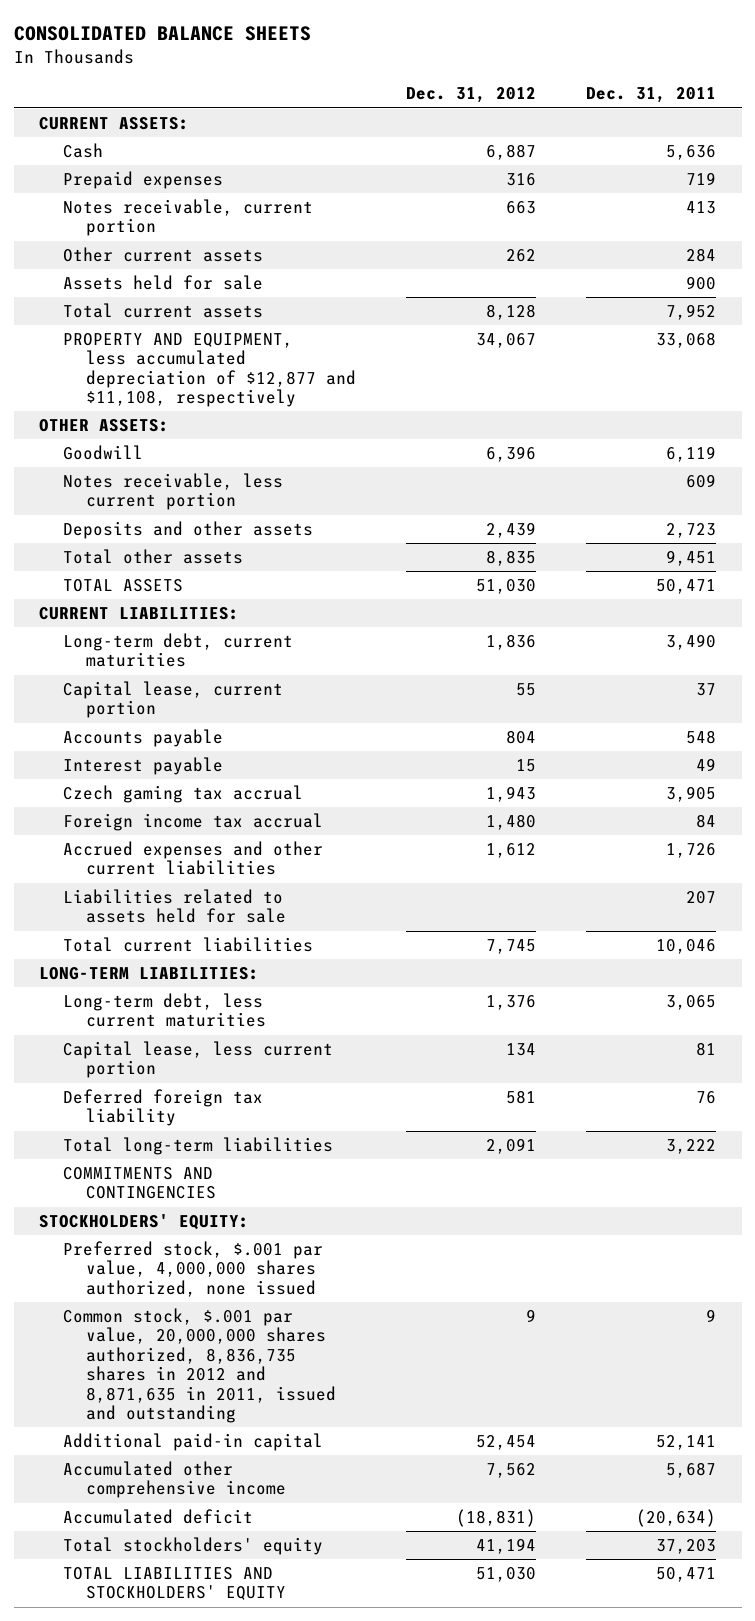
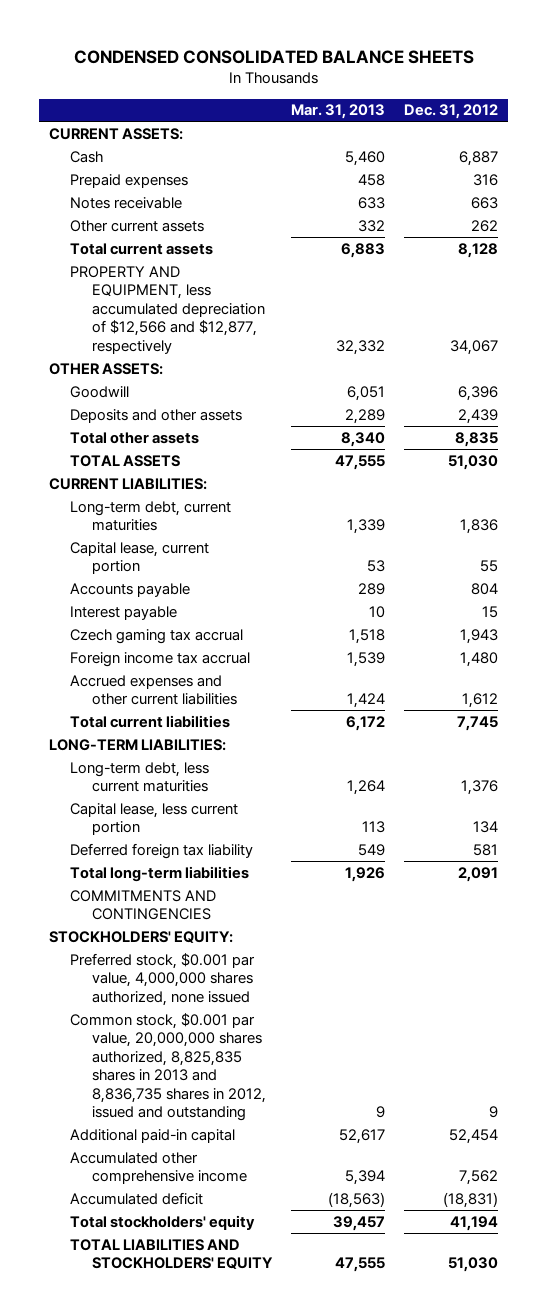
- CONSOLIDATED BALANCE SHEETS
+ CONDENSED CONSOLIDATED BALANCE SHEETS
- | Dec. 31, 2012 | Dec. 31, 2011
+ | Mar. 31, 2013 | Dec. 31, 2012
- Notes receivable, current portion | 663 | 413
+ Notes receivable | 633 | 663
- Assets held for sale | | 900
- PROPERTY AND EQUIPMENT, less accumulated depreciation of $12,877 and $11,108, respectively | 34,067 | 33,068
+ PROPERTY AND EQUIPMENT, less accumulated depreciation of $12,566 and $12,877, respectively | 32,332 | 34,067
- Notes receivable, less current portion | | 609
- Liabilities related to assets held for sale | | 207
- Preferred stock, $.001 par value, 4,000,000 shares authorized, none issued
- Common stock, $.001 par value, 20,000,000 shares authorized, 8,836,735 shares in 2012 and 8,871,635 in 2011, issued and outstanding | 9 | 9
+ Preferred stock, $0.001 par value, 4,000,000 shares authorized, none issued
+ Common stock, $0.001 par value, 20,000,000 shares authorized, 8,825,835 shares in 2013 and 8,836,735 shares in 2012, issued and outstanding | 9 | 9

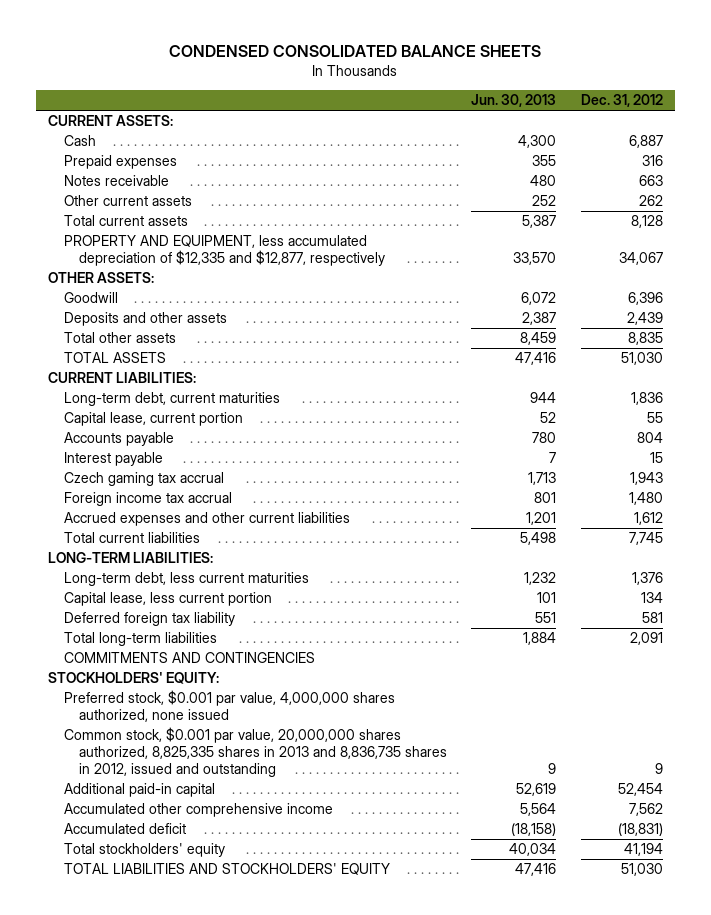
- | Mar. 31, 2013 | Dec. 31, 2012
+ | Jun. 30, 2013 | Dec. 31, 2012
- PROPERTY AND EQUIPMENT, less accumulated depreciation of $12,566 and $12,877, respectively | 32,332 | 34,067
+ PROPERTY AND EQUIPMENT, less accumulated depreciation of $12,335 and $12,877, respectively | 33,570 | 34,067
- Common stock, $0.001 par value, 20,000,000 shares authorized, 8,825,835 shares in 2013 and 8,836,735 shares in 2012, issued and outstanding | 9 | 9
+ Common stock, $0.001 par value, 20,000,000 shares authorized, 8,825,335 shares in 2013 and 8,836,735 shares in 2012, issued and outstanding | 9 | 9

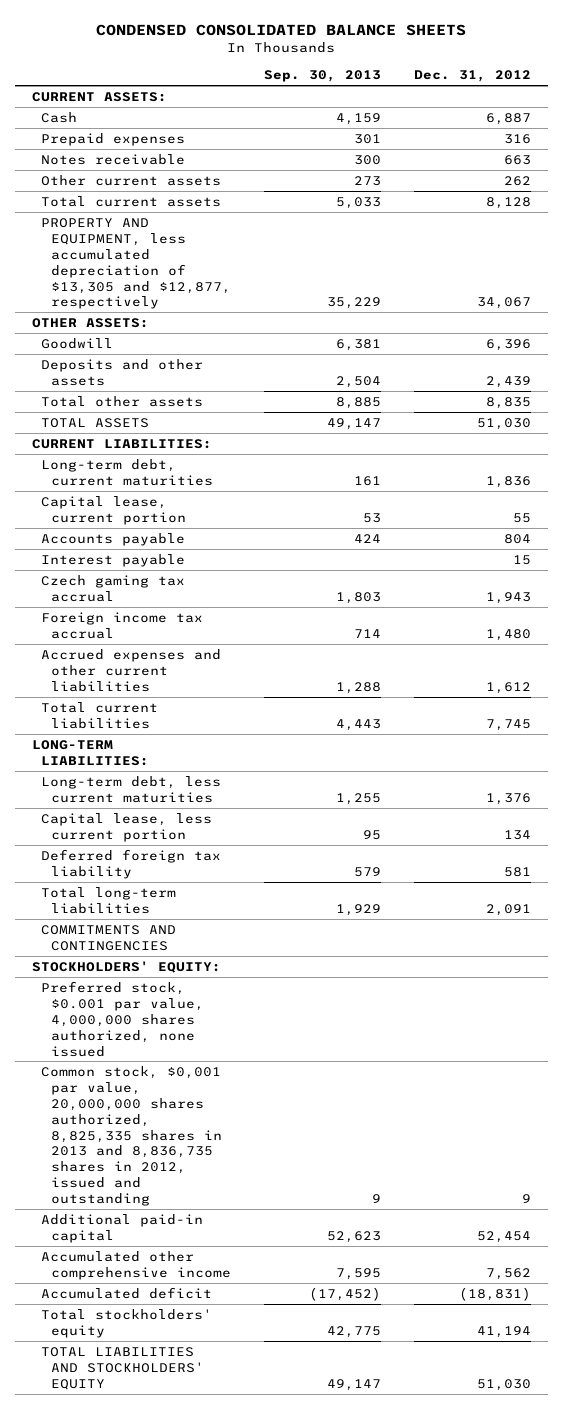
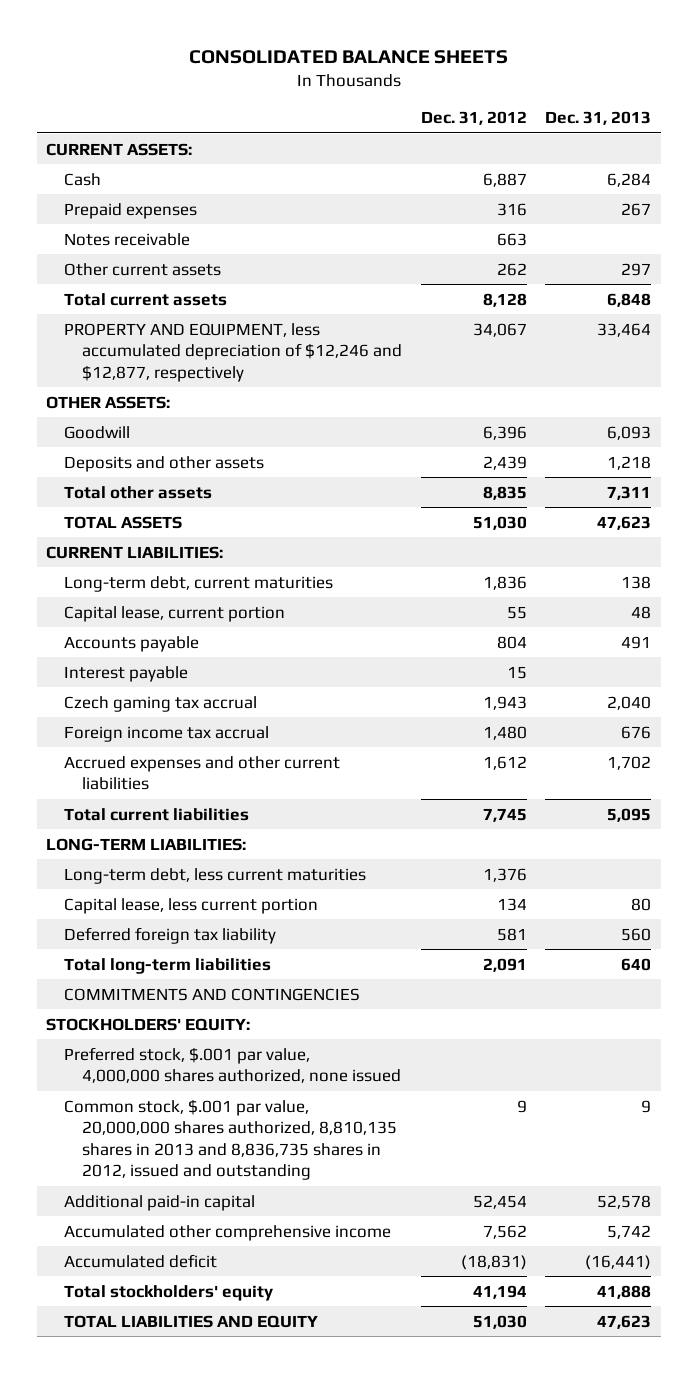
- CONDENSED CONSOLIDATED BALANCE SHEETS
+ CONSOLIDATED BALANCE SHEETS
- | Sep. 30, 2013 | Dec. 31, 2012
+ | Dec. 31, 2012 | Dec. 31, 2013
- PROPERTY AND EQUIPMENT, less accumulated depreciation of $13,305 and $12,877, respectively | 35,229 | 34,067
+ PROPERTY AND EQUIPMENT, less accumulated depreciation of $12,246 and $12,877, respectively | 34,067 | 33,464
- Preferred stock, $0.001 par value, 4,000,000 shares authorized, none issued
- Common stock, $0,001 par value, 20,000,000 shares authorized, 8,825,335 shares in 2013 and 8,836,735 shares in 2012, issued and outstanding | 9 | 9
+ Preferred stock, $.001 par value, 4,000,000 shares authorized, none issued
+ Common stock, $.001 par value, 20,000,000 shares authorized, 8,810,135 shares in 2013 and 8,836,735 shares in 2012, issued and outstanding | 9 | 9
- TOTAL LIABILITIES AND STOCKHOLDERS' EQUITY | 49,147 | 51,030
+ TOTAL LIABILITIES AND EQUITY | 51,030 | 47,623

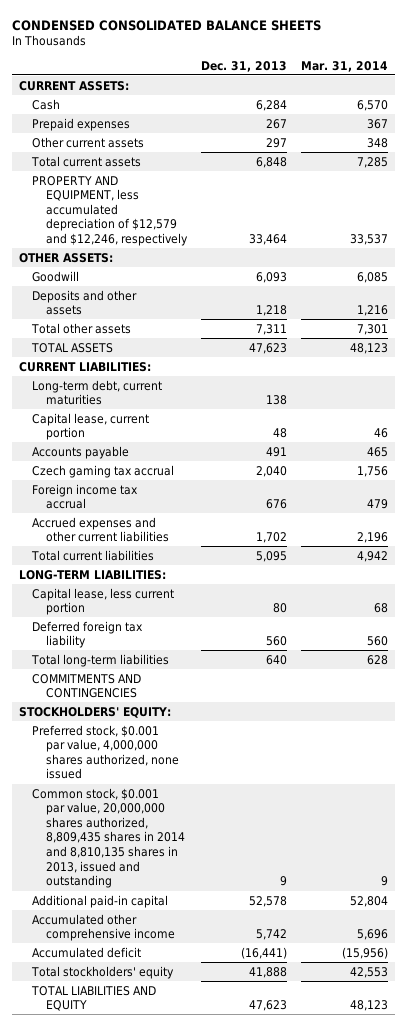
- CONSOLIDATED BALANCE SHEETS
+ CONDENSED CONSOLIDATED BALANCE SHEETS
- | Dec. 31, 2012 | Dec. 31, 2013
+ | Dec. 31, 2013 | Mar. 31, 2014
- Notes receivable | 663 |
- PROPERTY AND EQUIPMENT, less accumulated depreciation of $12,246 and $12,877, respectively | 34,067 | 33,464
+ PROPERTY AND EQUIPMENT, less accumulated depreciation of $12,579 and $12,246, respectively | 33,464 | 33,537
- Interest payable | 15 |
- Long-term debt, less current maturities | 1,376 |
- Preferred stock, $.001 par value, 4,000,000 shares authorized, none issued
- Common stock, $.001 par value, 20,000,000 shares authorized, 8,810,135 shares in 2013 and 8,836,735 shares in 2012, issued and outstanding | 9 | 9
+ Preferred stock, $0.001 par value, 4,000,000 shares authorized, none issued
+ Common stock, $0.001 par value, 20,000,000 shares authorized, 8,809,435 shares in 2014 and 8,810,135 shares in 2013, issued and outstanding | 9 | 9

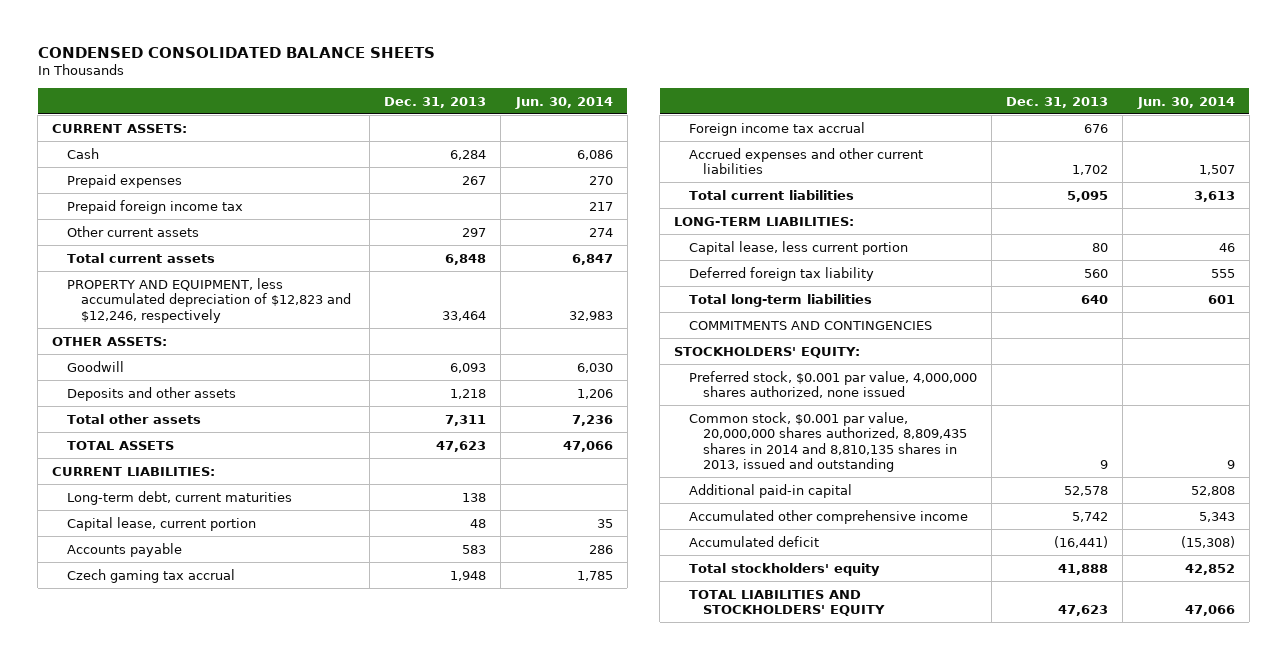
- | Dec. 31, 2013 | Mar. 31, 2014
+ | Dec. 31, 2013 | Jun. 30, 2014
+ Prepaid foreign income tax | | 217
- PROPERTY AND EQUIPMENT, less accumulated depreciation of $12,579 and $12,246, respectively | 33,464 | 33,537
+ PROPERTY AND EQUIPMENT, less accumulated depreciation of $12,823 and $12,246, respectively | 33,464 | 32,983
- Accounts payable | 491 | 465
- Czech gaming tax accrual | 2,040 | 1,756
+ Accounts payable | 583 | 286
+ Czech gaming tax accrual | 1,948 | 1,785
- TOTAL LIABILITIES AND EQUITY | 47,623 | 48,123
+ TOTAL LIABILITIES AND STOCKHOLDERS' EQUITY | 47,623 | 47,066

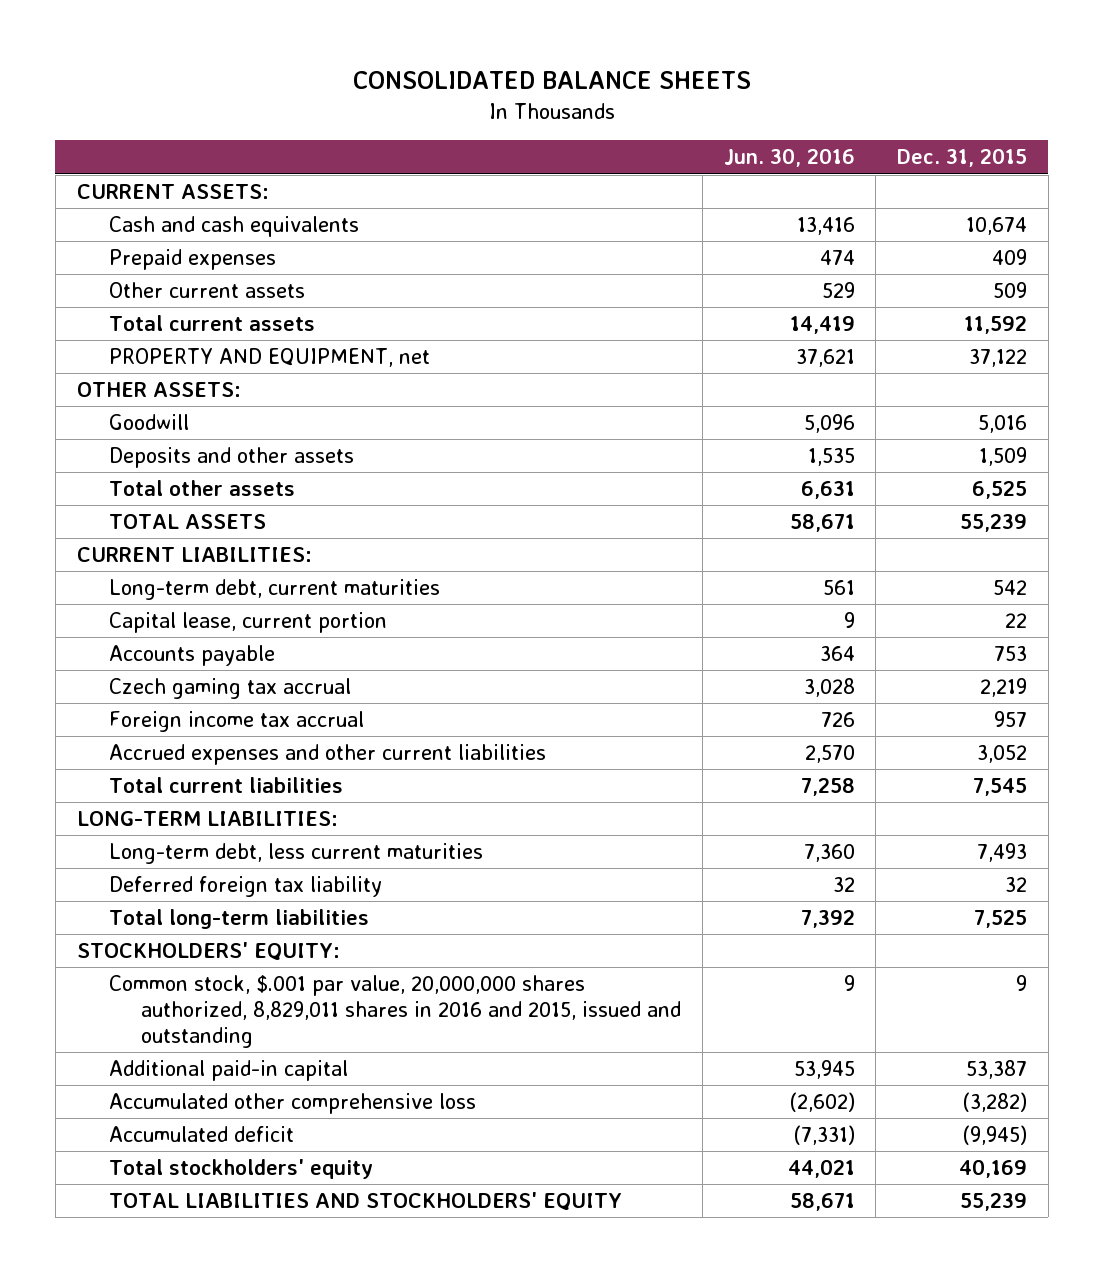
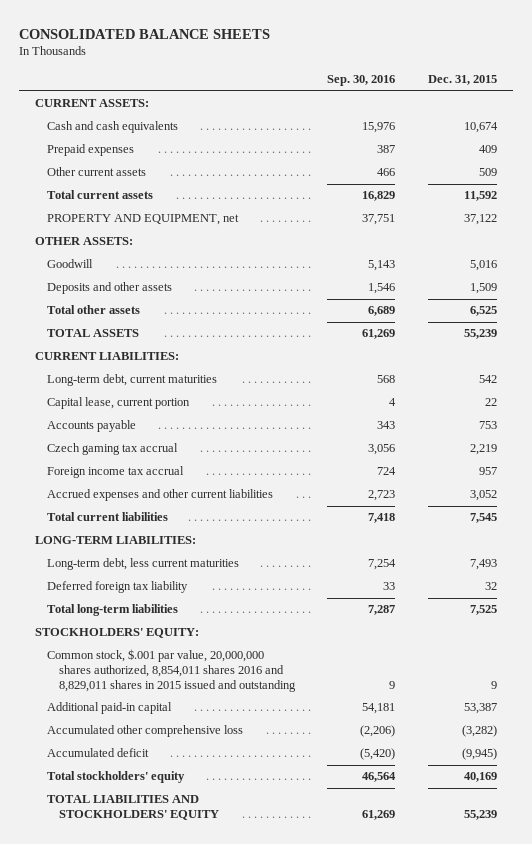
- | Jun. 30, 2016 | Dec. 31, 2015
+ | Sep. 30, 2016 | Dec. 31, 2015
- Common stock, $.001 par value, 20,000,000 shares authorized, 8,829,011 shares in 2016 and 2015, issued and outstanding | 9 | 9
+ Common stock, $.001 par value, 20,000,000 shares authorized, 8,854,011 shares 2016 and 8,829,011 shares in 2015 issued and outstanding | 9 | 9

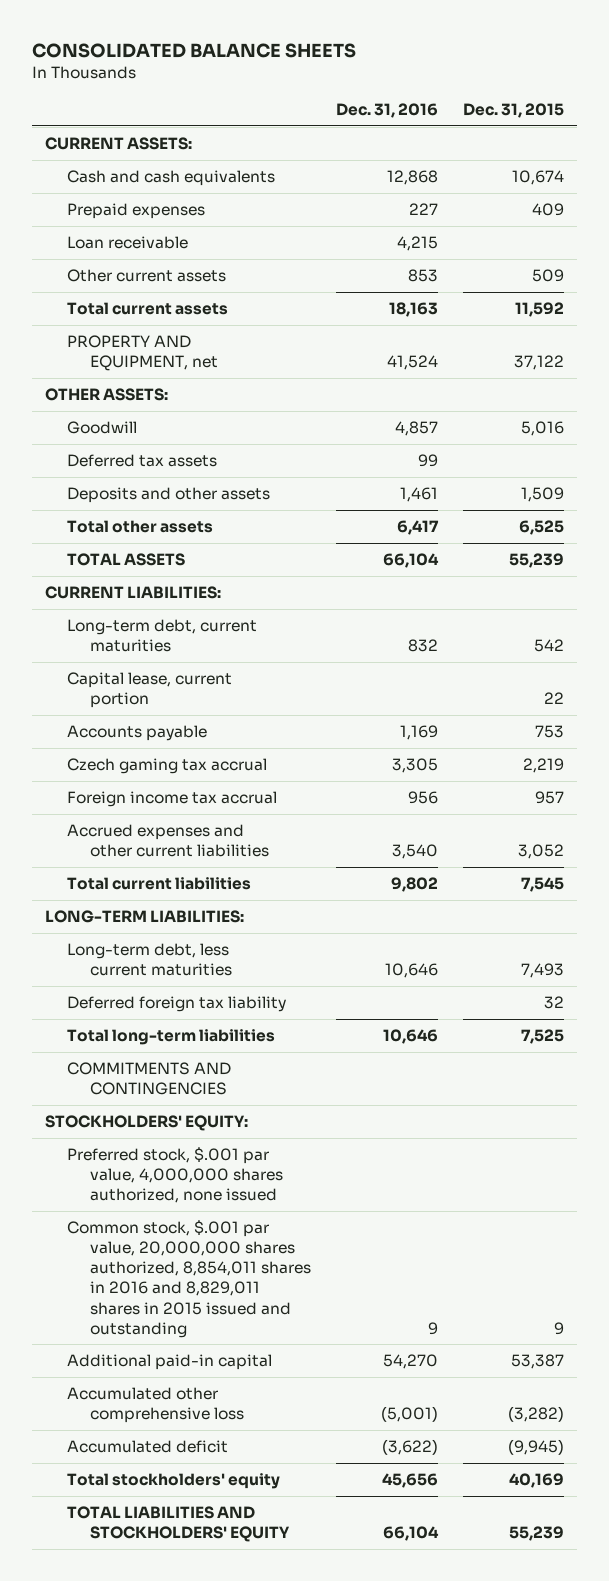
- | Sep. 30, 2016 | Dec. 31, 2015
+ | Dec. 31, 2016 | Dec. 31, 2015
+ Loan receivable | 4,215 |
+ Deferred tax assets | 99 |
+ COMMITMENTS AND CONTINGENCIES
- Common stock, $.001 par value, 20,000,000 shares authorized, 8,854,011 shares 2016 and 8,829,011 shares in 2015 issued and outstanding | 9 | 9
+ Preferred stock, $.001 par value, 4,000,000 shares authorized, none issued
+ Common stock, $.001 par value, 20,000,000 shares authorized, 8,854,011 shares in 2016 and 8,829,011 shares in 2015 issued and outstanding | 9 | 9

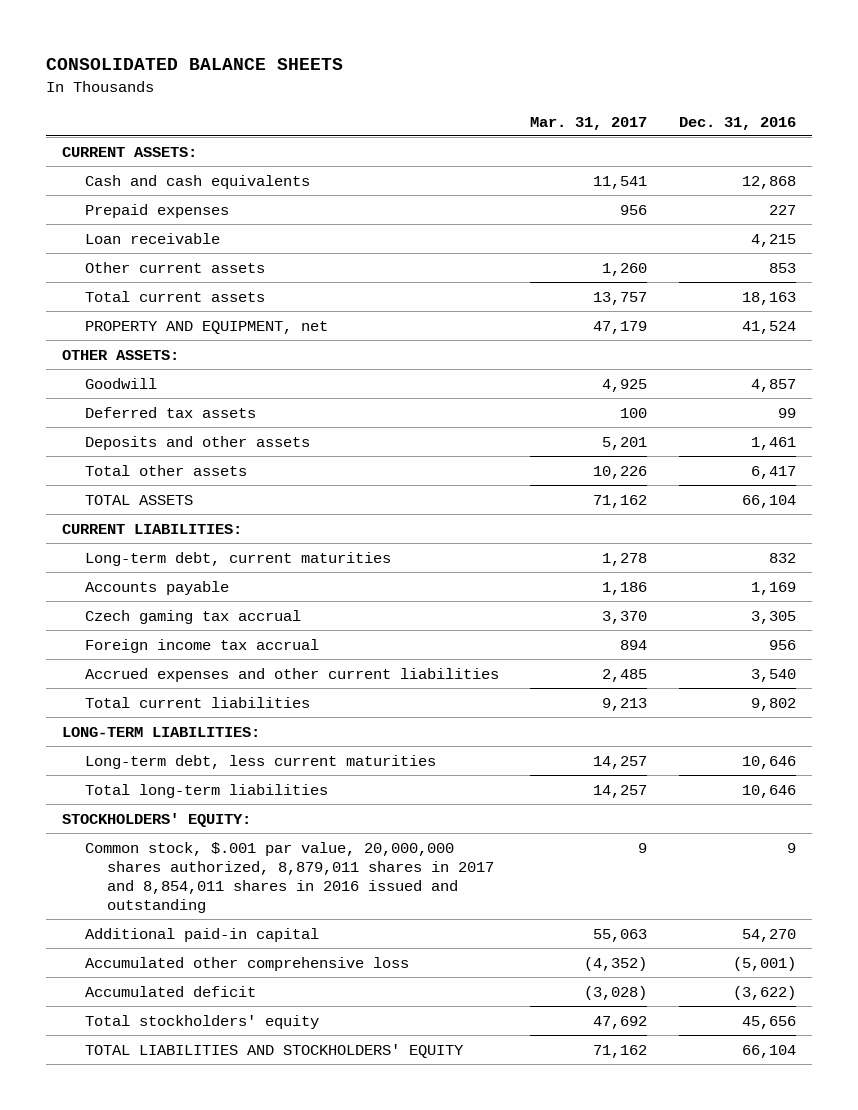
- | Dec. 31, 2016 | Dec. 31, 2015
+ | Mar. 31, 2017 | Dec. 31, 2016
- Capital lease, current portion | | 22
- Deferred foreign tax liability | | 32
- COMMITMENTS AND CONTINGENCIES
- Preferred stock, $.001 par value, 4,000,000 shares authorized, none issued
- Common stock, $.001 par value, 20,000,000 shares authorized, 8,854,011 shares in 2016 and 8,829,011 shares in 2015 issued and outstanding | 9 | 9
+ Common stock, $.001 par value, 20,000,000 shares authorized, 8,879,011 shares in 2017 and 8,854,011 shares in 2016 issued and outstanding | 9 | 9

